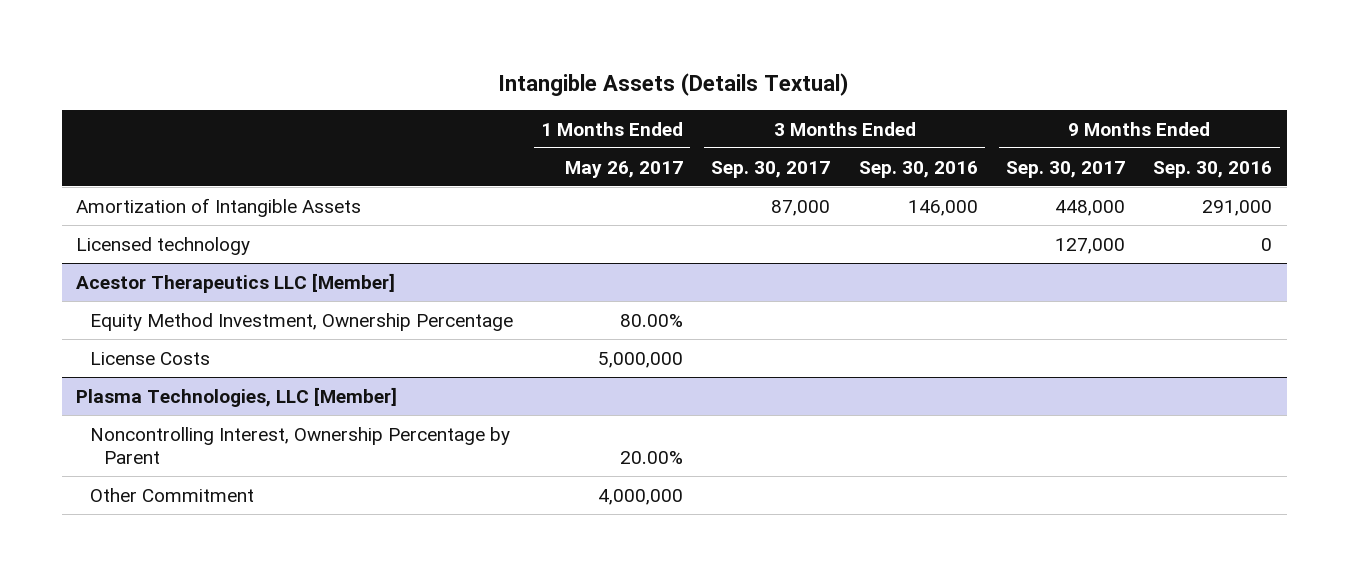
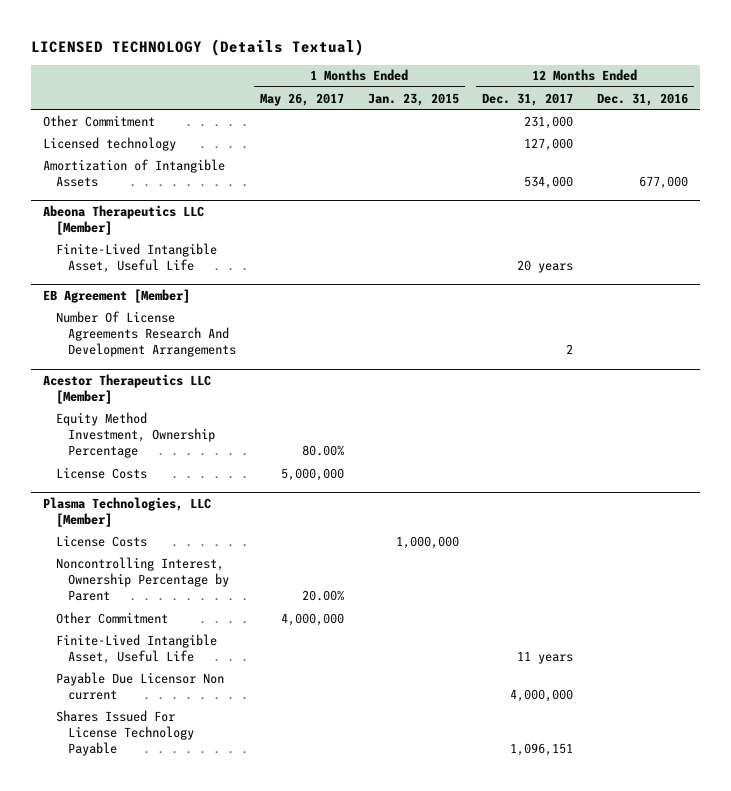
- Intangible Assets (Details Textual)
+ LICENSED TECHNOLOGY (Details Textual)
- | 1 Months Ended May 26, 2017 | 3 Months Ended Sep. 30, 2017 | 3 Months Ended Sep. 30, 2016 | 9 Months Ended Sep. 30, 2017 | 9 Months Ended Sep. 30, 2016
+ | 1 Months Ended May 26, 2017 | 1 Months Ended Jan. 23, 2015 | 12 Months Ended Dec. 31, 2017 | 12 Months Ended Dec. 31, 2016
+ Other Commitment | | | 231,000 |
moved down: Amortization of Intangible Assets | | | 534,000 | 677,000
+ Abeona Therapeutics LLC [Member]
+ Finite-Lived Intangible Asset, Useful Life | | | 20 years |
+ EB Agreement [Member]
+ Number Of License Agreements Research And Development Arrangements | | | 2 |
@ Plasma Technologies, LLC [Member]
+ License Costs | | 1,000,000 | |
+ Finite-Lived Intangible Asset, Useful Life | | | 11 years |
+ Payable Due Licensor Non current | | | 4,000,000 |
+ Shares Issued For License Technology Payable | | | 1,096,151 |

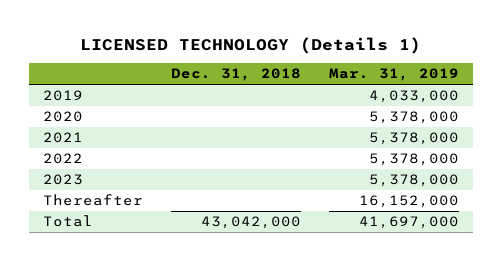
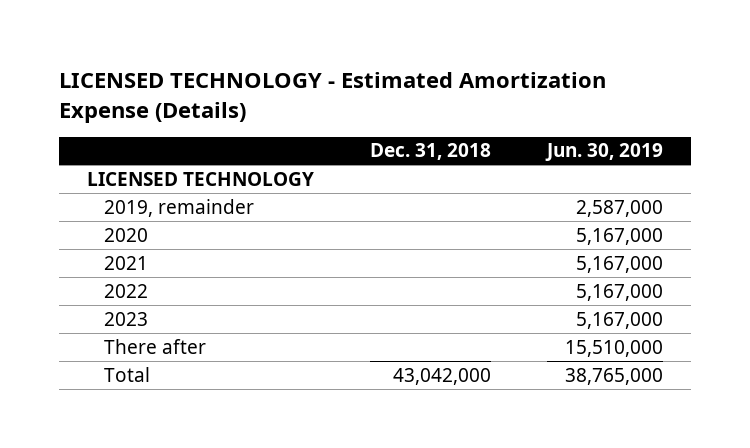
- LICENSED TECHNOLOGY (Details 1)
+ LICENSED TECHNOLOGY - Estimated Amortization Expense (Details)
- | Dec. 31, 2018 | Mar. 31, 2019
+ | Dec. 31, 2018 | Jun. 30, 2019
- 2019 | | 4,033,000
+ LICENSED TECHNOLOGY
+ 2019, remainder | | 2,587,000
- Thereafter | | 16,152,000
+ There after | | 15,510,000

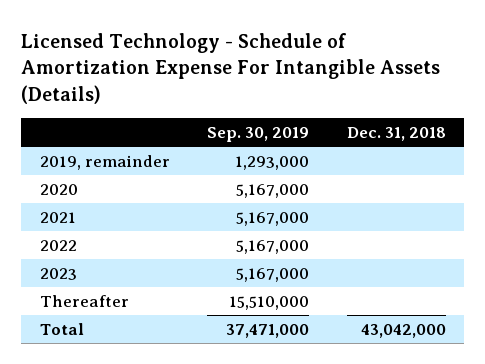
- LICENSED TECHNOLOGY - Estimated Amortization Expense (Details)
+ Licensed Technology - Schedule of Amortization Expense For Intangible Assets (Details)
- | Dec. 31, 2018 | Jun. 30, 2019
+ | Sep. 30, 2019 | Dec. 31, 2018
- LICENSED TECHNOLOGY
- There after | | 15,510,000
+ Thereafter | 15,510,000 |

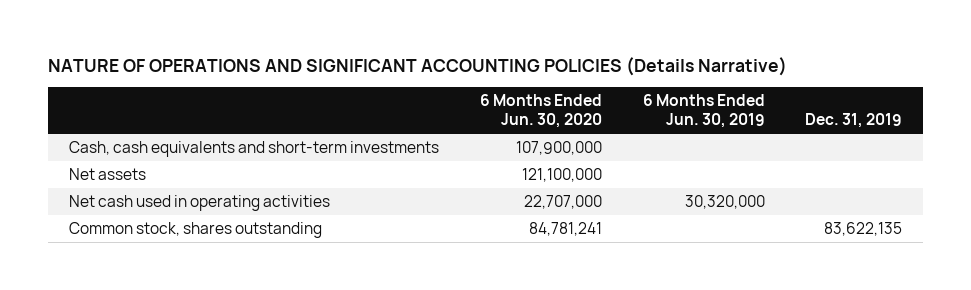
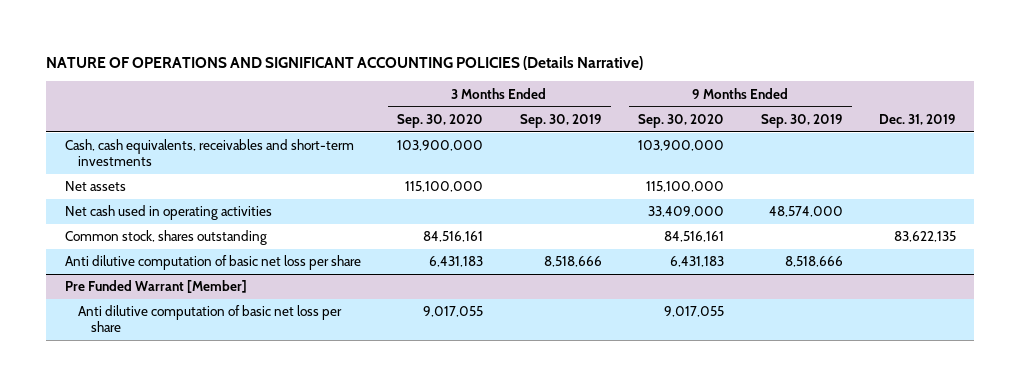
- | 6 Months Ended Jun. 30, 2020 | 6 Months Ended Jun. 30, 2019 | Dec. 31, 2019
+ | 3 Months Ended Sep. 30, 2020 | 3 Months Ended Sep. 30, 2019 | 9 Months Ended Sep. 30, 2020 | 9 Months Ended Sep. 30, 2019 | Dec. 31, 2019
- Cash, cash equivalents and short-term investments | 107,900,000 | |
+ Cash, cash equivalents, receivables and short-term investments | 103,900,000 | | 103,900,000 | |
+ Anti dilutive computation of basic net loss per share | 6,431,183 | 8,518,666 | 6,431,183 | 8,518,666 |
+ Pre Funded Warrant [Member]
+ Anti dilutive computation of basic net loss per share | 9,017,055 | | 9,017,055 | |

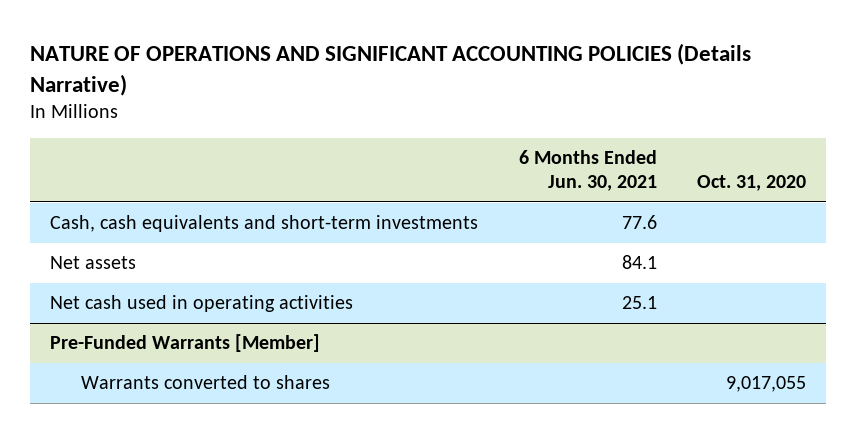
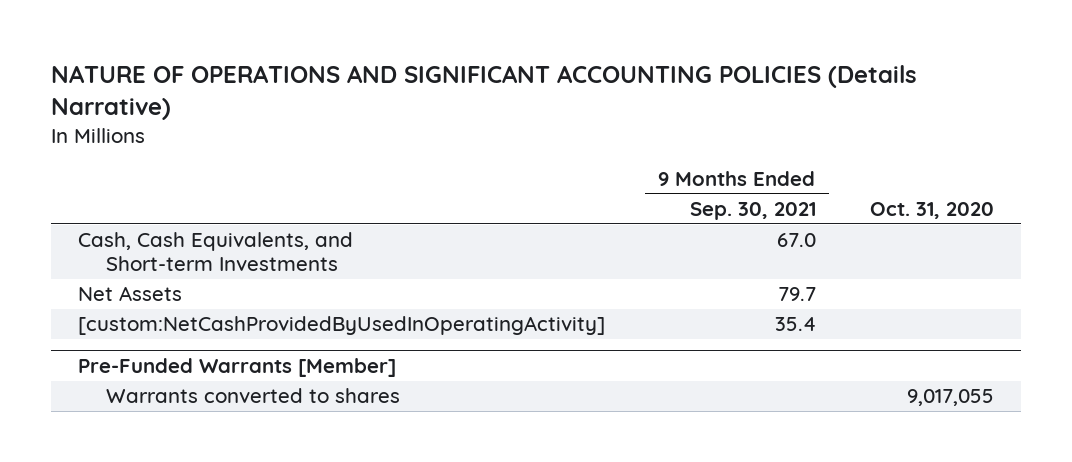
- | 6 Months Ended Jun. 30, 2021 | Oct. 31, 2020
+ | 9 Months Ended Sep. 30, 2021 | Oct. 31, 2020
- Cash, cash equivalents and short-term investments | 77.6 |
- Net assets | 84.1 |
- Net cash used in operating activities | 25.1 |
+ Cash, Cash Equivalents, and Short-term Investments | 67.0 |
+ Net Assets | 79.7 |
+ [custom:NetCashProvidedByUsedInOperatingActivity] | 35.4 |

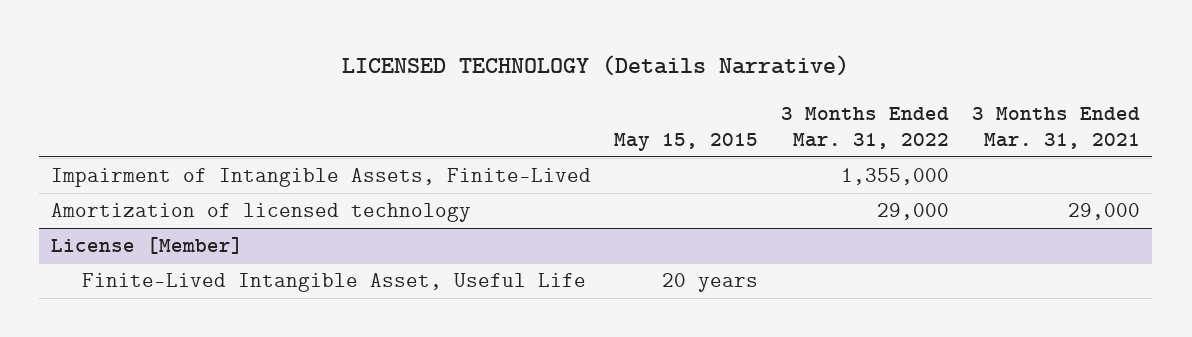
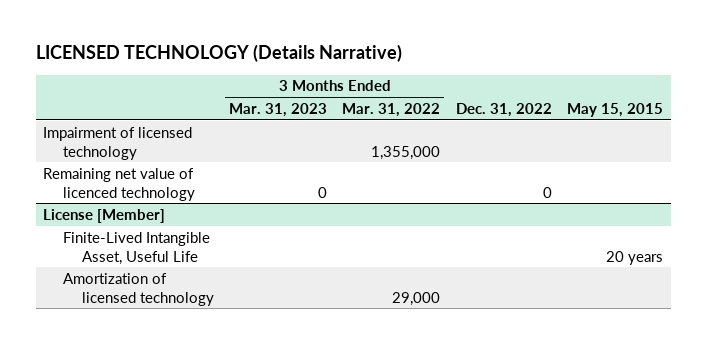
- | May 15, 2015 | 3 Months Ended Mar. 31, 2022 | 3 Months Ended Mar. 31, 2021
+ | 3 Months Ended Mar. 31, 2023 | 3 Months Ended Mar. 31, 2022 | Dec. 31, 2022 | May 15, 2015
- Impairment of Intangible Assets, Finite-Lived | | 1,355,000 |
- Amortization of licensed technology | | 29,000 | 29,000
+ Impairment of licensed technology | | 1,355,000 | |
+ Remaining net value of licenced technology | 0 | | 0 |
@ License [Member]
+ Amortization of licensed technology | | 29,000 | |

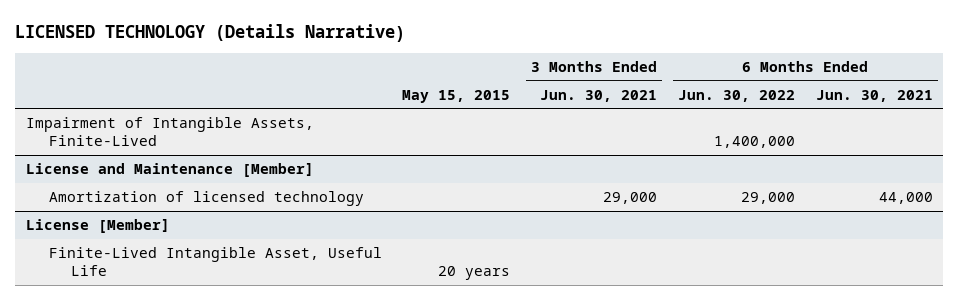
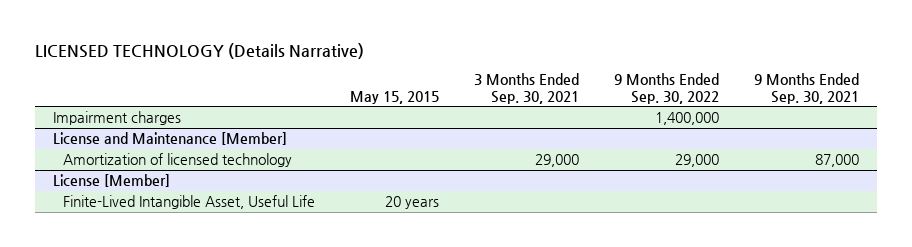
- | May 15, 2015 | 3 Months Ended Jun. 30, 2021 | 6 Months Ended Jun. 30, 2022 | 6 Months Ended Jun. 30, 2021
+ | May 15, 2015 | 3 Months Ended Sep. 30, 2021 | 9 Months Ended Sep. 30, 2022 | 9 Months Ended Sep. 30, 2021
- Impairment of Intangible Assets, Finite-Lived | | | 1,400,000 |
+ Impairment charges | | | 1,400,000 |

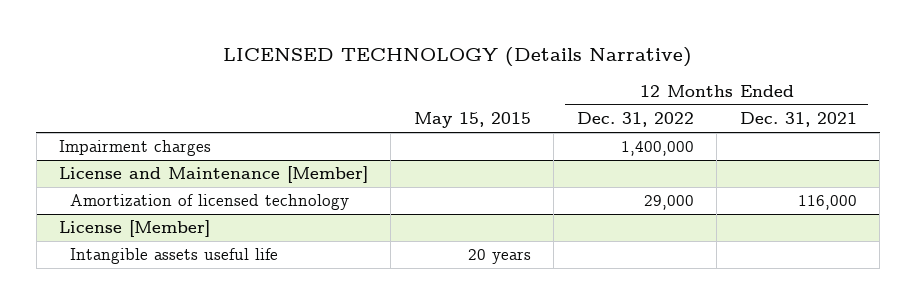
- | May 15, 2015 | 3 Months Ended Sep. 30, 2021 | 9 Months Ended Sep. 30, 2022 | 9 Months Ended Sep. 30, 2021
+ | May 15, 2015 | 12 Months Ended Dec. 31, 2022 | 12 Months Ended Dec. 31, 2021
@ License [Member]
- Finite-Lived Intangible Asset, Useful Life | 20 years | | |
+ Intangible assets useful life | 20 years | |

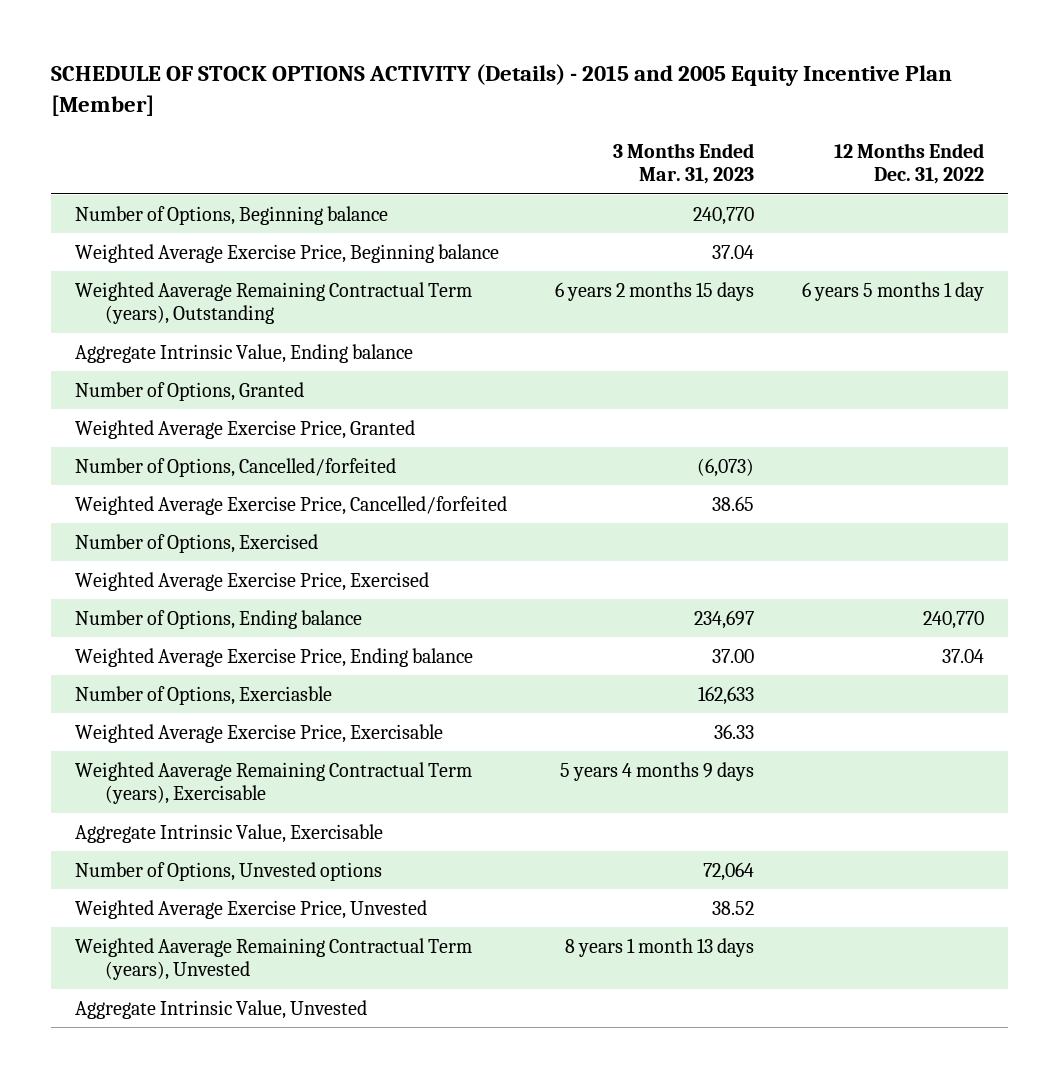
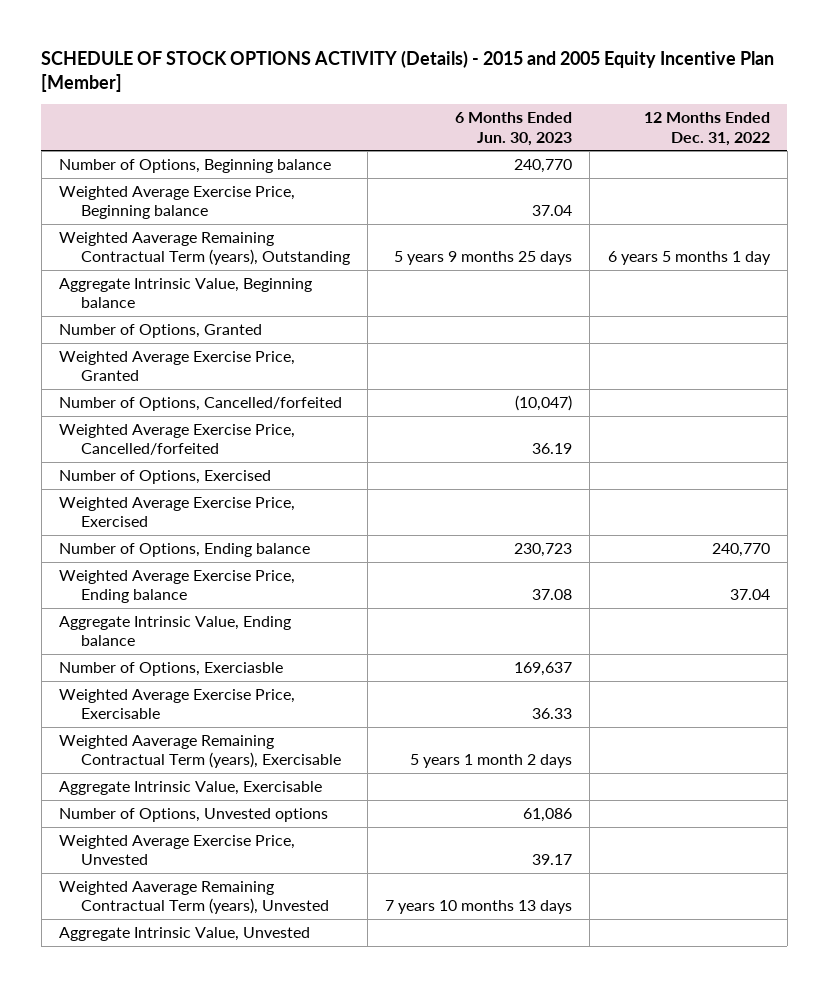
- | 3 Months Ended Mar. 31, 2023 | 12 Months Ended Dec. 31, 2022
+ | 6 Months Ended Jun. 30, 2023 | 12 Months Ended Dec. 31, 2022
+ Aggregate Intrinsic Value, Beginning balance
moved down: Aggregate Intrinsic Value, Ending balance

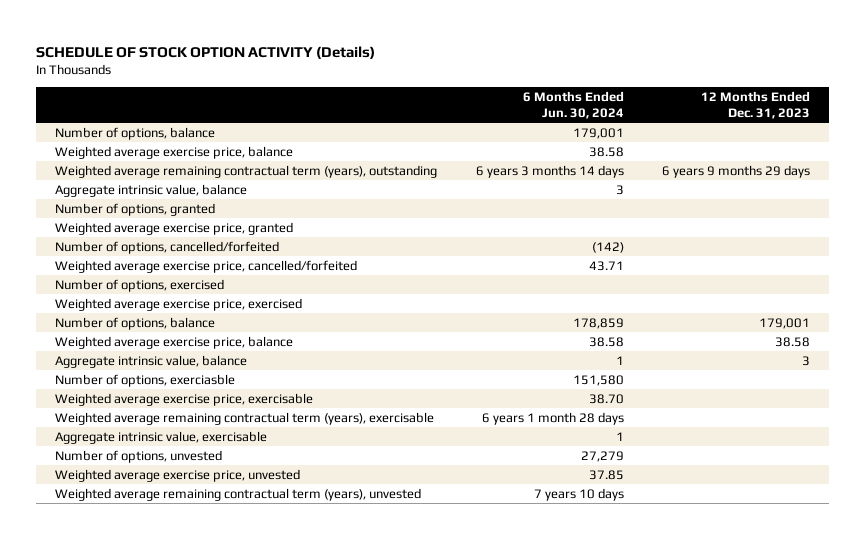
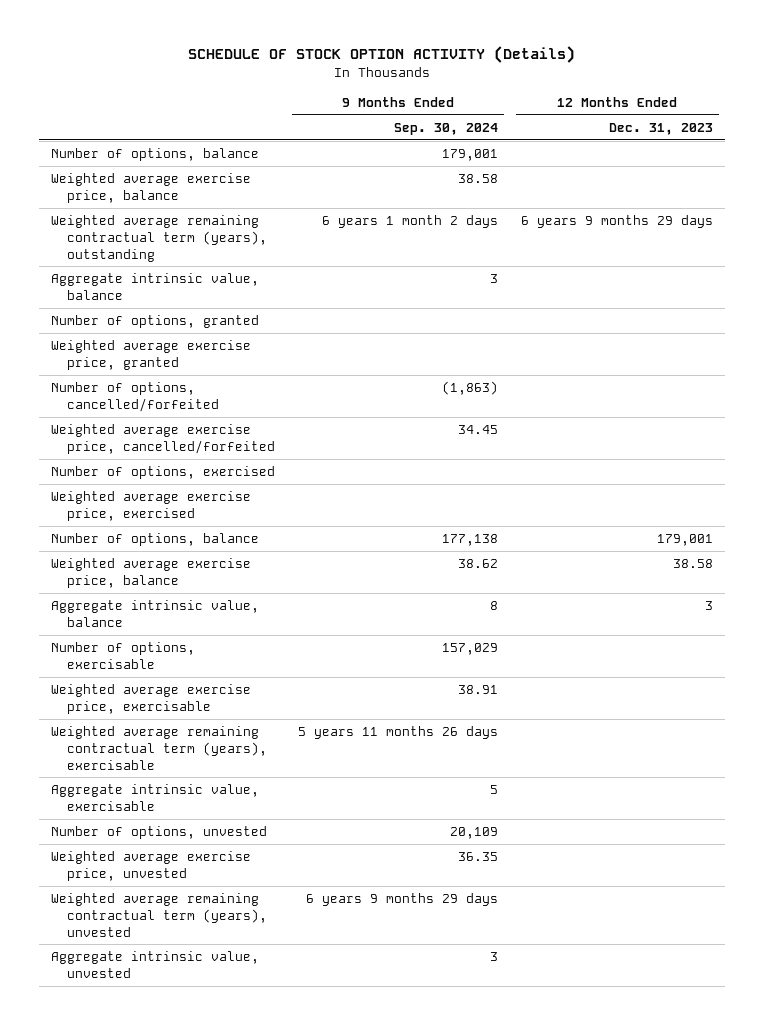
- | 6 Months Ended Jun. 30, 2024 | 12 Months Ended Dec. 31, 2023
+ | 9 Months Ended Sep. 30, 2024 | 12 Months Ended Dec. 31, 2023
- Number of options, exerciasble | 151,580 |
+ Number of options, exercisable | 157,029 |
+ Aggregate intrinsic value, unvested | 3 |

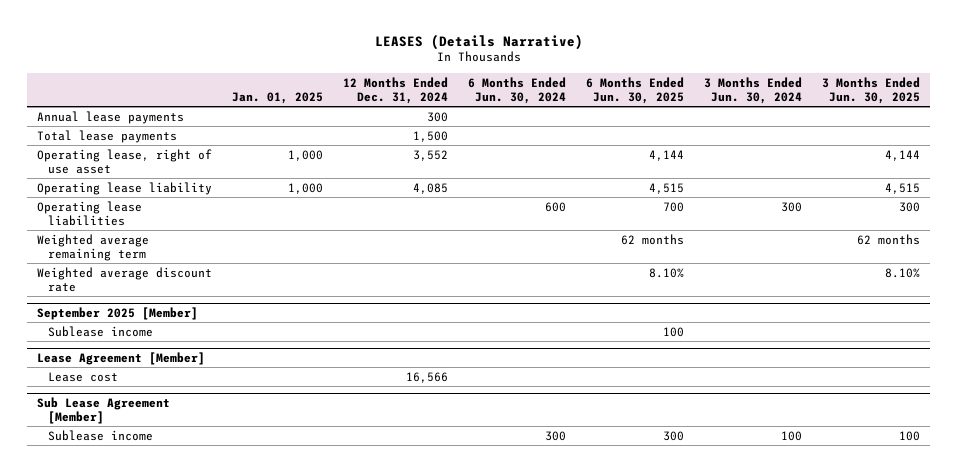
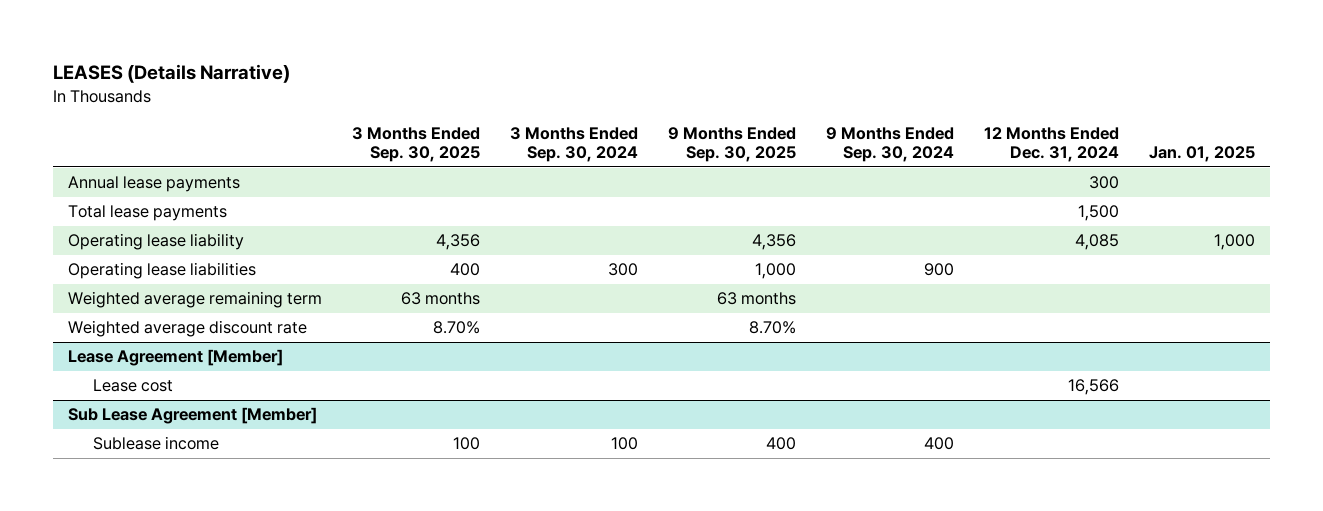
- | Jan. 01, 2025 | 12 Months Ended Dec. 31, 2024 | 6 Months Ended Jun. 30, 2024 | 6 Months Ended Jun. 30, 2025 | 3 Months Ended Jun. 30, 2024 | 3 Months Ended Jun. 30, 2025
+ | 3 Months Ended Sep. 30, 2025 | 3 Months Ended Sep. 30, 2024 | 9 Months Ended Sep. 30, 2025 | 9 Months Ended Sep. 30, 2024 | 12 Months Ended Dec. 31, 2024 | Jan. 01, 2025
- Operating lease, right of use asset | 1,000 | 3,552 | | 4,144 | | 4,144
- September 2025 [Member]
- Sublease income | | | | 100 | |

